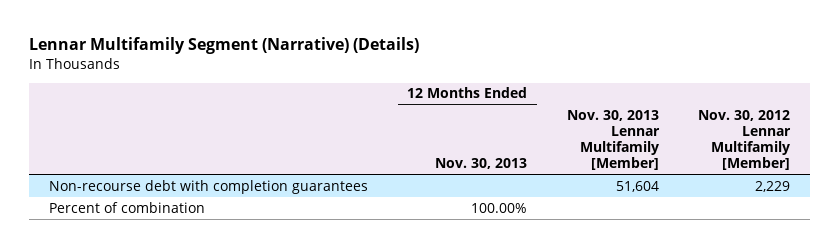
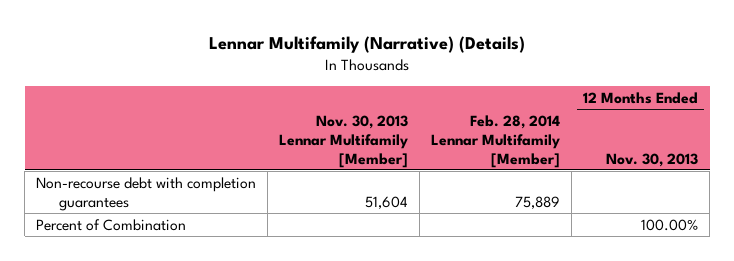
- Lennar Multifamily Segment (Narrative) (Details)
+ Lennar Multifamily (Narrative) (Details)
- | 12 Months Ended Nov. 30, 2013 | Nov. 30, 2013 Lennar Multifamily [Member] | Nov. 30, 2012 Lennar Multifamily [Member]
+ | Nov. 30, 2013 Lennar Multifamily [Member] | Feb. 28, 2014 Lennar Multifamily [Member] | 12 Months Ended Nov. 30, 2013
- Percent of combination | 100.00% | |
+ Percent of Combination | | | 100.00%

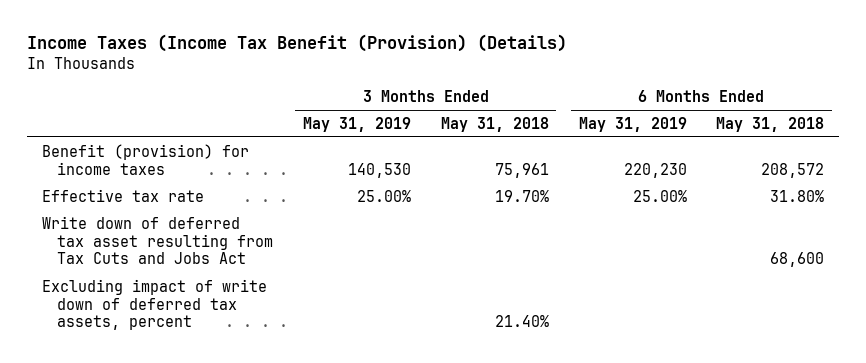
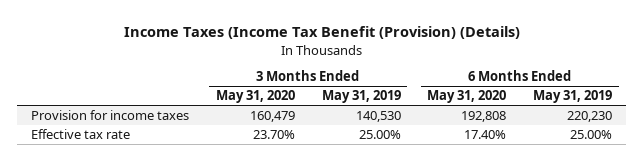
- | 3 Months Ended May 31, 2019 | 3 Months Ended May 31, 2018 | 6 Months Ended May 31, 2019 | 6 Months Ended May 31, 2018
+ | 3 Months Ended May 31, 2020 | 3 Months Ended May 31, 2019 | 6 Months Ended May 31, 2020 | 6 Months Ended May 31, 2019
- Benefit (provision) for income taxes | 140,530 | 75,961 | 220,230 | 208,572
+ Provision for income taxes | 160,479 | 140,530 | 192,808 | 220,230
- Write down of deferred tax asset resulting from Tax Cuts and Jobs Act | | | | 68,600
- Excluding impact of write down of deferred tax assets, percent | | 21.40% | |

